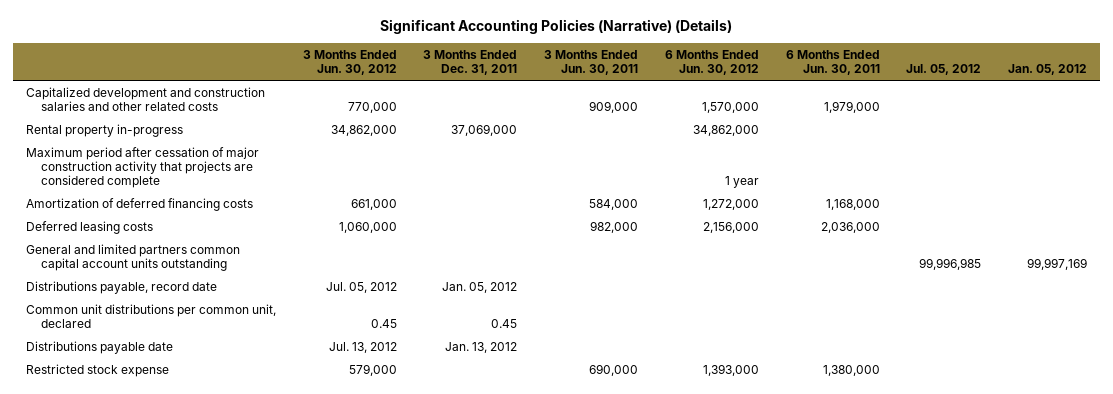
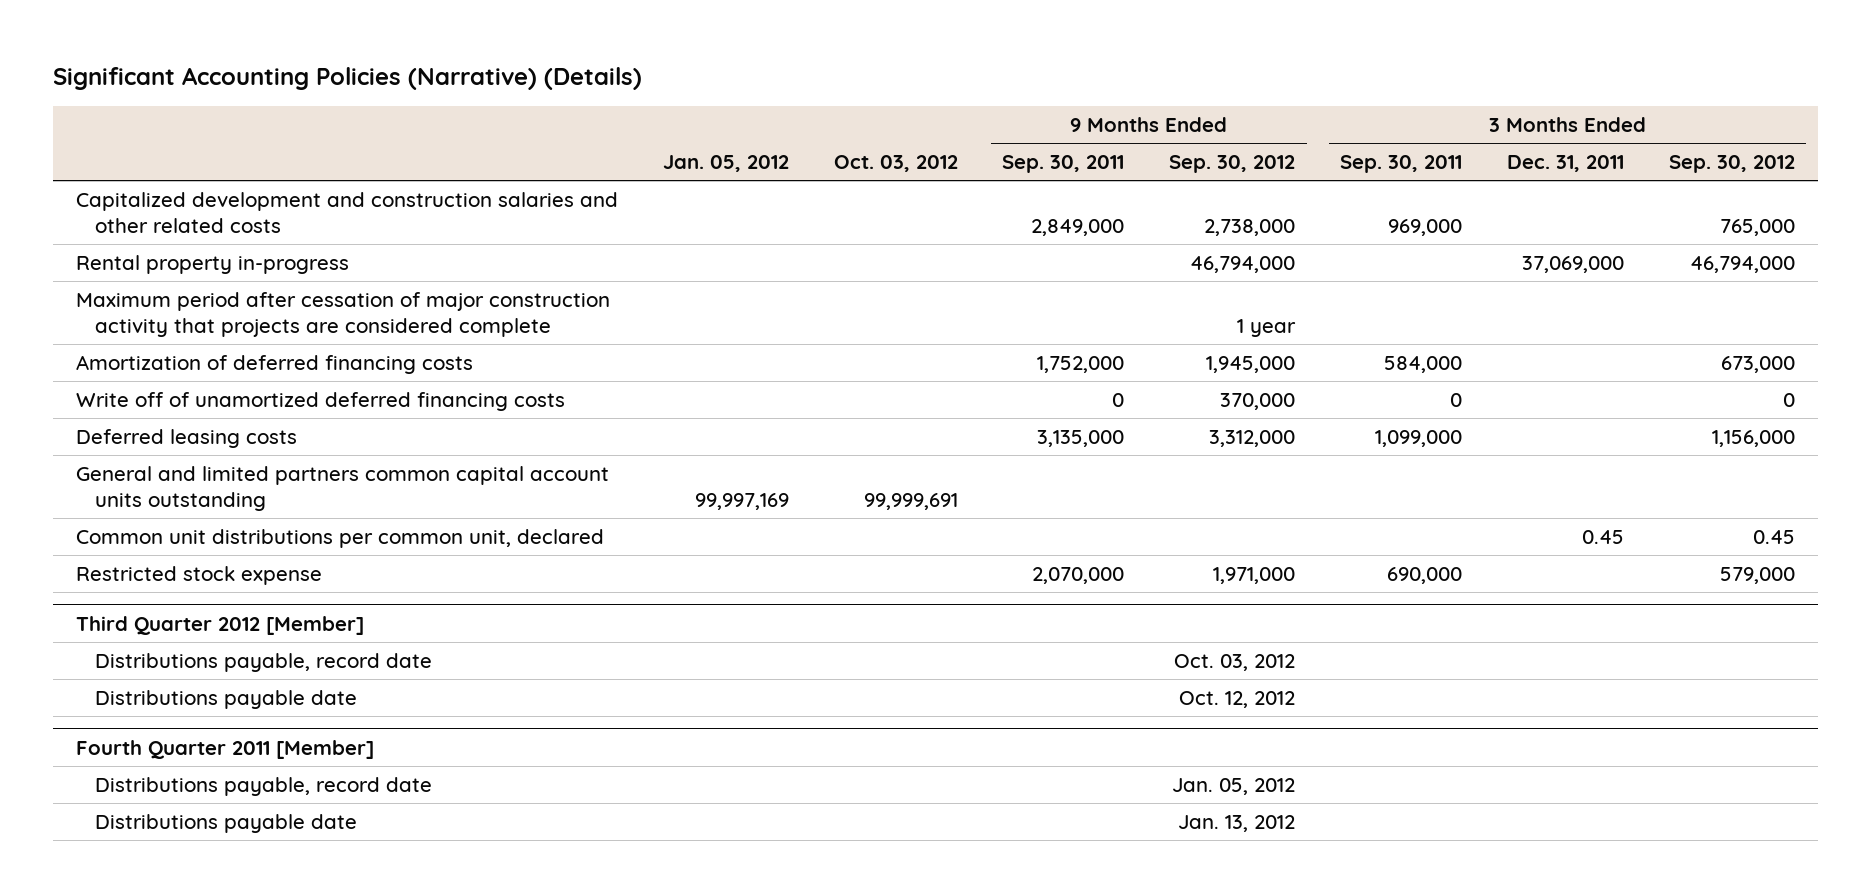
- | 3 Months Ended Jun. 30, 2012 | 3 Months Ended Dec. 31, 2011 | 3 Months Ended Jun. 30, 2011 | 6 Months Ended Jun. 30, 2012 | 6 Months Ended Jun. 30, 2011 | Jul. 05, 2012 | Jan. 05, 2012
+ | Jan. 05, 2012 | Oct. 03, 2012 | 9 Months Ended Sep. 30, 2011 | 9 Months Ended Sep. 30, 2012 | 3 Months Ended Sep. 30, 2011 | 3 Months Ended Dec. 31, 2011 | 3 Months Ended Sep. 30, 2012
+ Write off of unamortized deferred financing costs | | | 0 | 370,000 | 0 | | 0
- Distributions payable, record date | Jul. 05, 2012 | Jan. 05, 2012 | | | | |
- Distributions payable date | Jul. 13, 2012 | Jan. 13, 2012 | | | | |
+ Third Quarter 2012 [Member]
+ Distributions payable, record date | | | | Oct. 03, 2012 | | |
+ Distributions payable date | | | | Oct. 12, 2012 | | |
+ Fourth Quarter 2011 [Member]
+ Distributions payable, record date | | | | Jan. 05, 2012 | | |
+ Distributions payable date | | | | Jan. 13, 2012 | | |

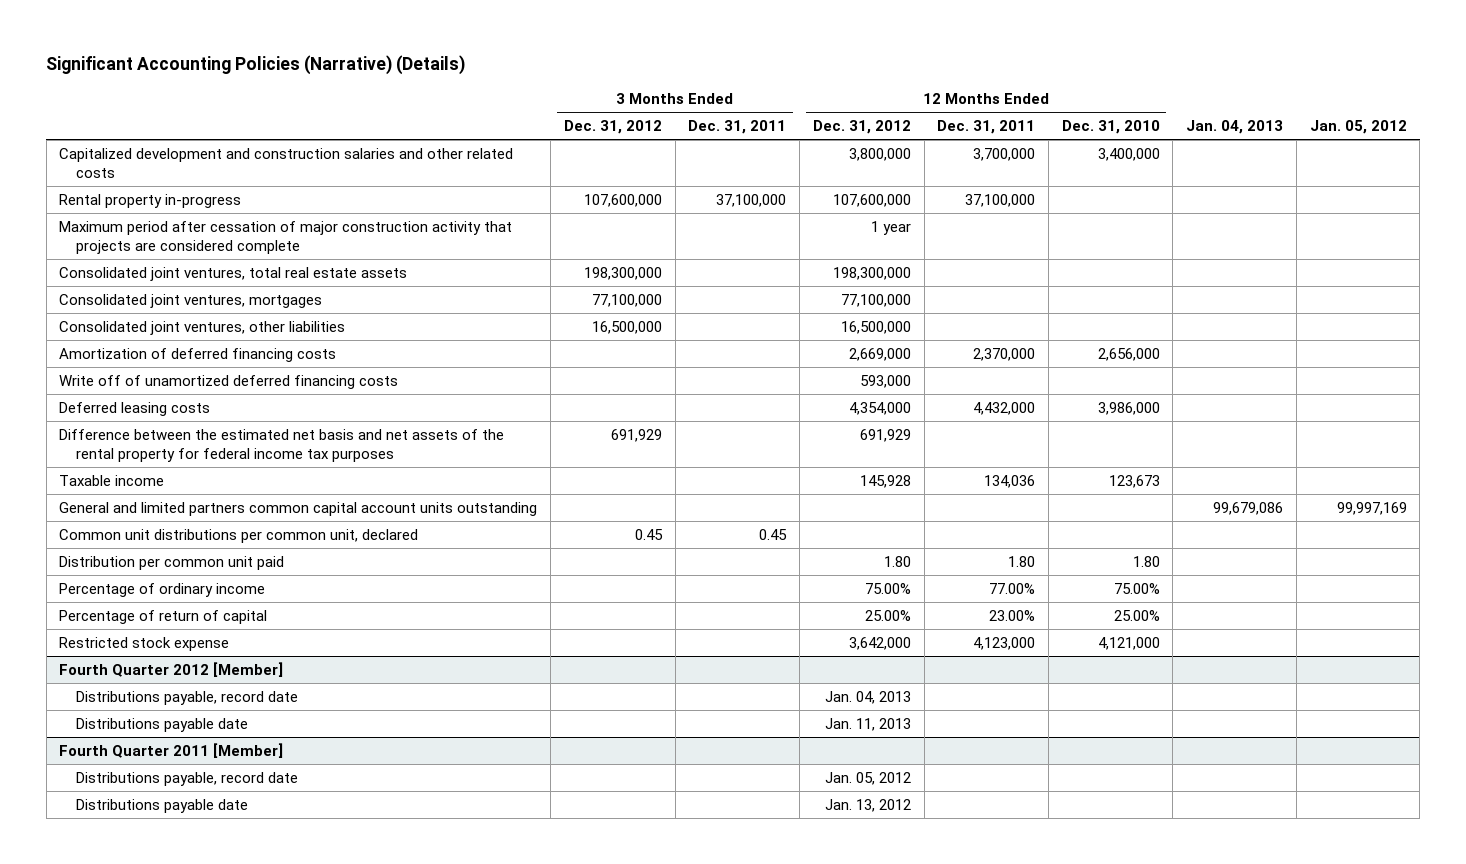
- | Jan. 05, 2012 | Oct. 03, 2012 | 9 Months Ended Sep. 30, 2011 | 9 Months Ended Sep. 30, 2012 | 3 Months Ended Sep. 30, 2011 | 3 Months Ended Dec. 31, 2011 | 3 Months Ended Sep. 30, 2012
+ | 3 Months Ended Dec. 31, 2012 | 3 Months Ended Dec. 31, 2011 | 12 Months Ended Dec. 31, 2012 | 12 Months Ended Dec. 31, 2011 | 12 Months Ended Dec. 31, 2010 | Jan. 04, 2013 | Jan. 05, 2012
- Rental property in-progress | | | | 46,794,000 | | 37,069,000 | 46,794,000
+ Rental property in-progress | 107,600,000 | 37,100,000 | 107,600,000 | 37,100,000 | | |
+ Consolidated joint ventures, total real estate assets | 198,300,000 | | 198,300,000 | | | |
+ Consolidated joint ventures, mortgages | 77,100,000 | | 77,100,000 | | | |
+ Consolidated joint ventures, other liabilities | 16,500,000 | | 16,500,000 | | | |
+ Difference between the estimated net basis and net assets of the rental property for federal income tax purposes | 691,929 | | 691,929 | | | |
+ Taxable income | | | 145,928 | 134,036 | 123,673 | |
+ Distribution per common unit paid | | | 1.80 | 1.80 | 1.80 | |
+ Percentage of ordinary income | | | 75.00% | 77.00% | 75.00% | |
+ Percentage of return of capital | | | 25.00% | 23.00% | 25.00% | |
- Third Quarter 2012 [Member]
+ Fourth Quarter 2012 [Member]

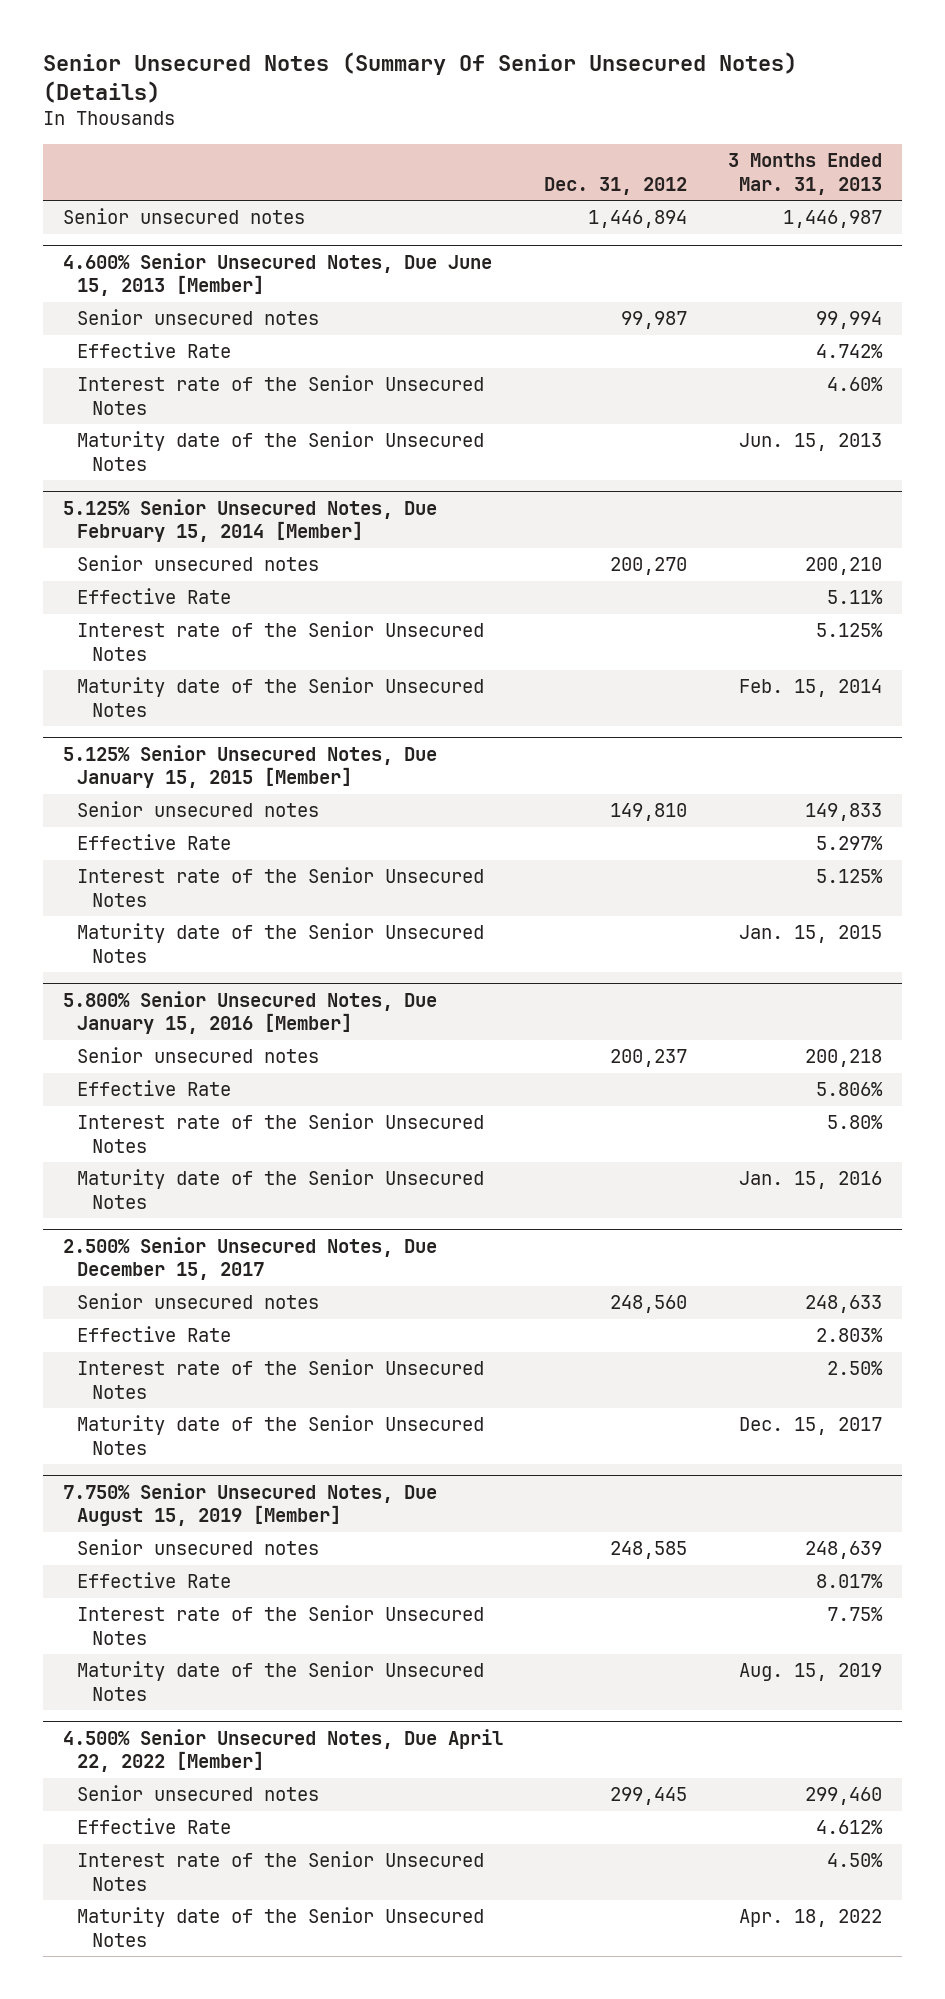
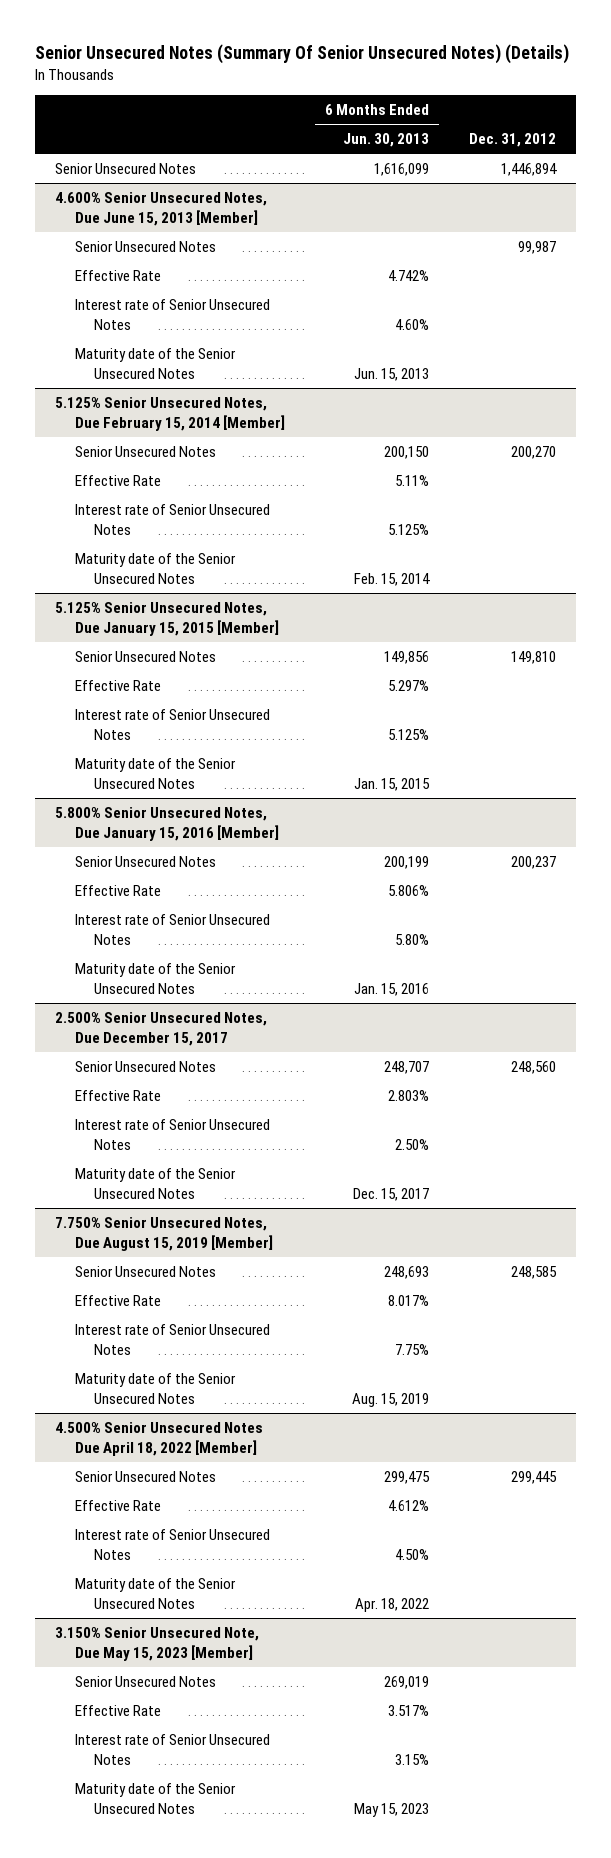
- | Dec. 31, 2012 | 3 Months Ended Mar. 31, 2013
+ | 6 Months Ended Jun. 30, 2013 | Dec. 31, 2012
- Senior unsecured notes | 1,446,894 | 1,446,987
+ Senior Unsecured Notes | 1,616,099 | 1,446,894
@ 4.600% Senior Unsecured Notes, Due June 15, 2013 [Member]
- Senior unsecured notes | 99,987 | 99,994
+ Senior Unsecured Notes | | 99,987
- Interest rate of the Senior Unsecured Notes | | 4.60%
+ Interest rate of Senior Unsecured Notes | 4.60% |
@ 5.125% Senior Unsecured Notes, Due February 15, 2014 [Member]
- Senior unsecured notes | 200,270 | 200,210
+ Senior Unsecured Notes | 200,150 | 200,270
- Interest rate of the Senior Unsecured Notes | | 5.125%
+ Interest rate of Senior Unsecured Notes | 5.125% |
@ 5.125% Senior Unsecured Notes, Due January 15, 2015 [Member]
- Senior unsecured notes | 149,810 | 149,833
+ Senior Unsecured Notes | 149,856 | 149,810
- Interest rate of the Senior Unsecured Notes | | 5.125%
+ Interest rate of Senior Unsecured Notes | 5.125% |
@ 5.800% Senior Unsecured Notes, Due January 15, 2016 [Member]
- Senior unsecured notes | 200,237 | 200,218
+ Senior Unsecured Notes | 200,199 | 200,237
- Interest rate of the Senior Unsecured Notes | | 5.80%
+ Interest rate of Senior Unsecured Notes | 5.80% |
@ 2.500% Senior Unsecured Notes, Due December 15, 2017
- Senior unsecured notes | 248,560 | 248,633
+ Senior Unsecured Notes | 248,707 | 248,560
- Interest rate of the Senior Unsecured Notes | | 2.50%
+ Interest rate of Senior Unsecured Notes | 2.50% |
@ 7.750% Senior Unsecured Notes, Due August 15, 2019 [Member]
- Senior unsecured notes | 248,585 | 248,639
+ Senior Unsecured Notes | 248,693 | 248,585
- Interest rate of the Senior Unsecured Notes | | 7.75%
+ Interest rate of Senior Unsecured Notes | 7.75% |
- 4.500% Senior Unsecured Notes, Due April 22, 2022 [Member]
- Senior unsecured notes | 299,445 | 299,460
+ 4.500% Senior Unsecured Notes Due April 18, 2022 [Member]
+ Senior Unsecured Notes | 299,475 | 299,445
- Interest rate of the Senior Unsecured Notes | | 4.50%
+ Interest rate of Senior Unsecured Notes | 4.50% |
+ 3.150% Senior Unsecured Note, Due May 15, 2023 [Member]
+ Senior Unsecured Notes | 269,019 |
+ Effective Rate | 3.517% |
+ Interest rate of Senior Unsecured Notes | 3.15% |
+ Maturity date of the Senior Unsecured Notes | May 15, 2023 |

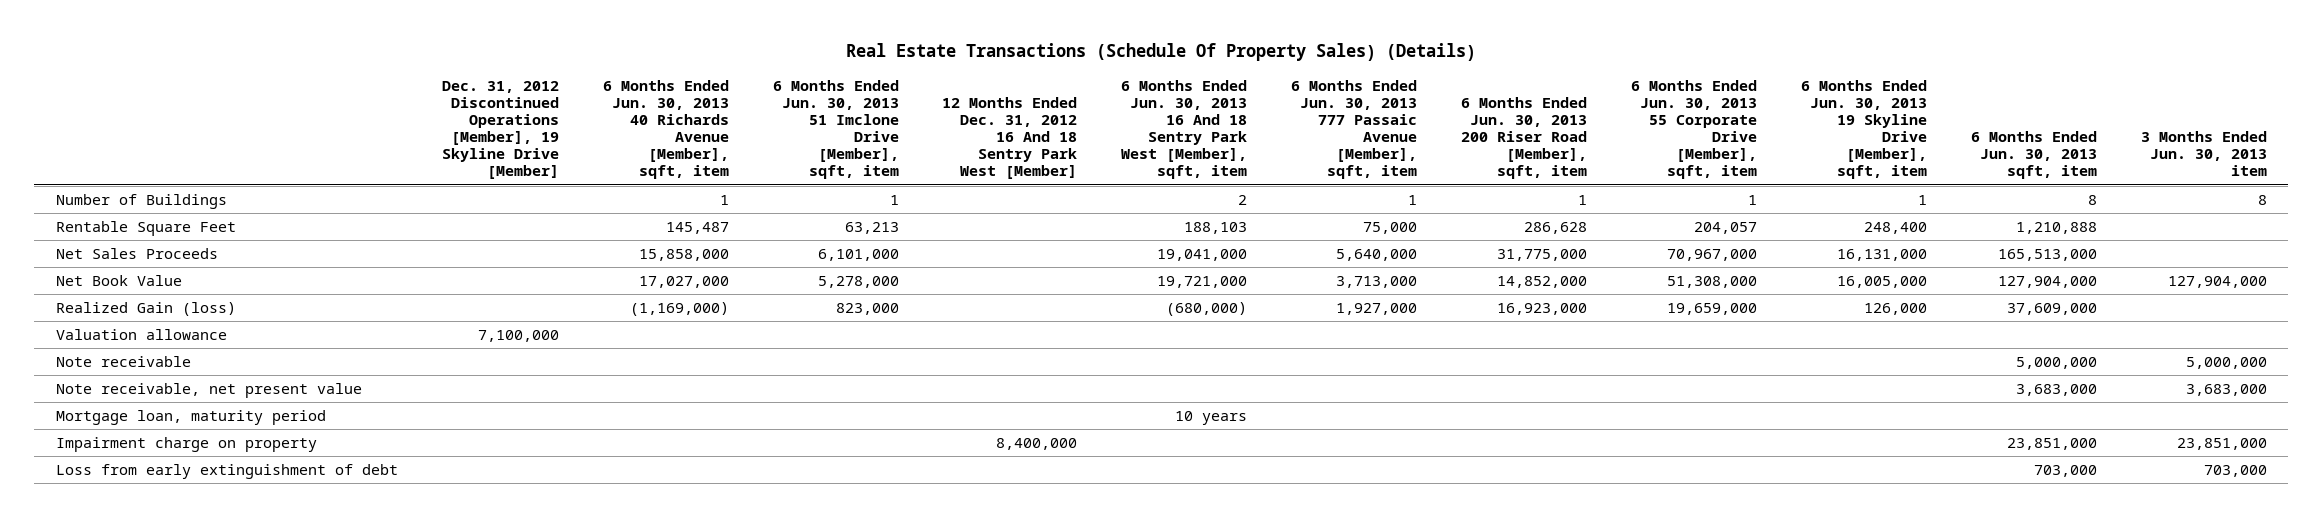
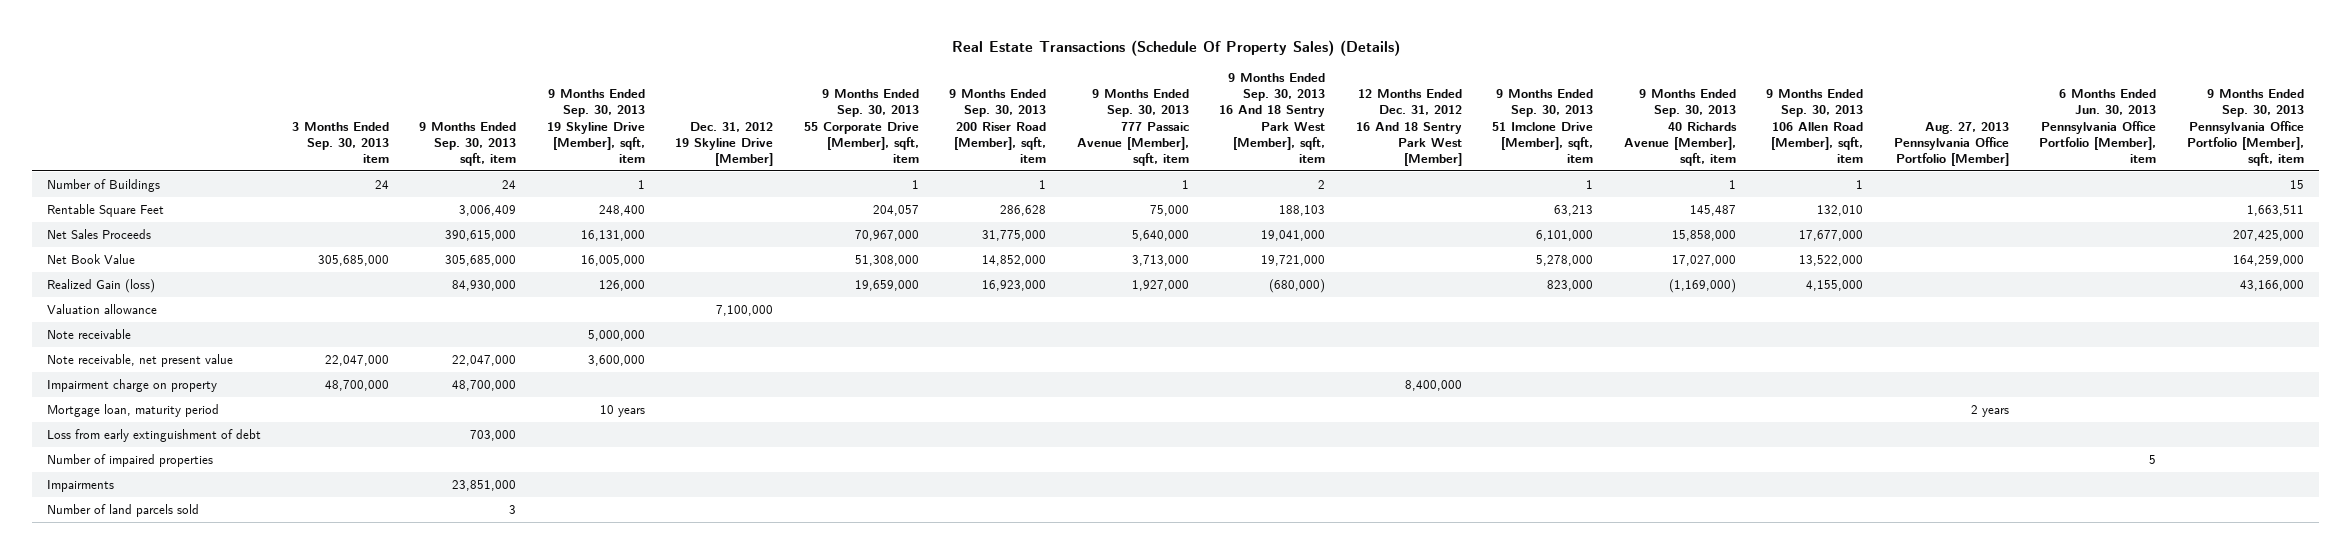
- | Dec. 31, 2012 Discontinued Operations [Member], 19 Skyline Drive [Member] | 6 Months Ended Jun. 30, 2013 40 Richards Avenue [Member], sqft, item | 6 Months Ended Jun. 30, 2013 51 Imclone Drive [Member], sqft, item | 12 Months Ended Dec. 31, 2012 16 And 18 Sentry Park West [Member] | 6 Months Ended Jun. 30, 2013 16 And 18 Sentry Park West [Member], sqft, item | 6 Months Ended Jun. 30, 2013 777 Passaic Avenue [Member], sqft, item | 6 Months Ended Jun. 30, 2013 200 Riser Road [Member], sqft, item | 6 Months Ended Jun. 30, 2013 55 Corporate Drive [Member], sqft, item | 6 Months Ended Jun. 30, 2013 19 Skyline Drive [Member], sqft, item | 6 Months Ended Jun. 30, 2013 sqft, item | 3 Months Ended Jun. 30, 2013 item
+ | 3 Months Ended Sep. 30, 2013 item | 9 Months Ended Sep. 30, 2013 sqft, item | 9 Months Ended Sep. 30, 2013 19 Skyline Drive [Member], sqft, item | Dec. 31, 2012 19 Skyline Drive [Member] | 9 Months Ended Sep. 30, 2013 55 Corporate Drive [Member], sqft, item | 9 Months Ended Sep. 30, 2013 200 Riser Road [Member], sqft, item | 9 Months Ended Sep. 30, 2013 777 Passaic Avenue [Member], sqft, item | 9 Months Ended Sep. 30, 2013 16 And 18 Sentry Park West [Member], sqft, item | 12 Months Ended Dec. 31, 2012 16 And 18 Sentry Park West [Member] | 9 Months Ended Sep. 30, 2013 51 Imclone Drive [Member], sqft, item | 9 Months Ended Sep. 30, 2013 40 Richards Avenue [Member], sqft, item | 9 Months Ended Sep. 30, 2013 106 Allen Road [Member], sqft, item | Aug. 27, 2013 Pennsylvania Office Portfolio [Member] | 6 Months Ended Jun. 30, 2013 Pennsylvania Office Portfolio [Member], item | 9 Months Ended Sep. 30, 2013 Pennsylvania Office Portfolio [Member], sqft, item
moved down: Mortgage loan, maturity period | | | 10 years | | | | | | | | | | 2 years | |
+ Number of impaired properties | | | | | | | | | | | | | | 5 |
+ Impairments | | 23,851,000 | | | | | | | | | | | | |
+ Number of land parcels sold | | 3 | | | | | | | | | | | | |

